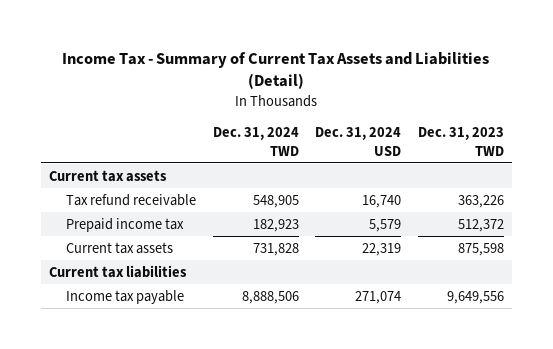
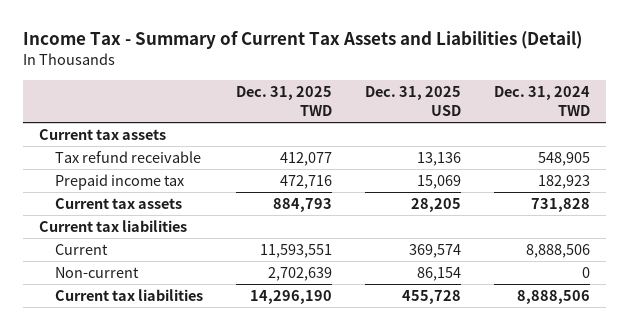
- | Dec. 31, 2024 TWD | Dec. 31, 2024 USD | Dec. 31, 2023 TWD
+ | Dec. 31, 2025 TWD | Dec. 31, 2025 USD | Dec. 31, 2024 TWD
- Income tax payable | 8,888,506 | 271,074 | 9,649,556
+ Current | 11,593,551 | 369,574 | 8,888,506
+ Non-current | 2,702,639 | 86,154 | 0
+ Current tax liabilities | 14,296,190 | 455,728 | 8,888,506

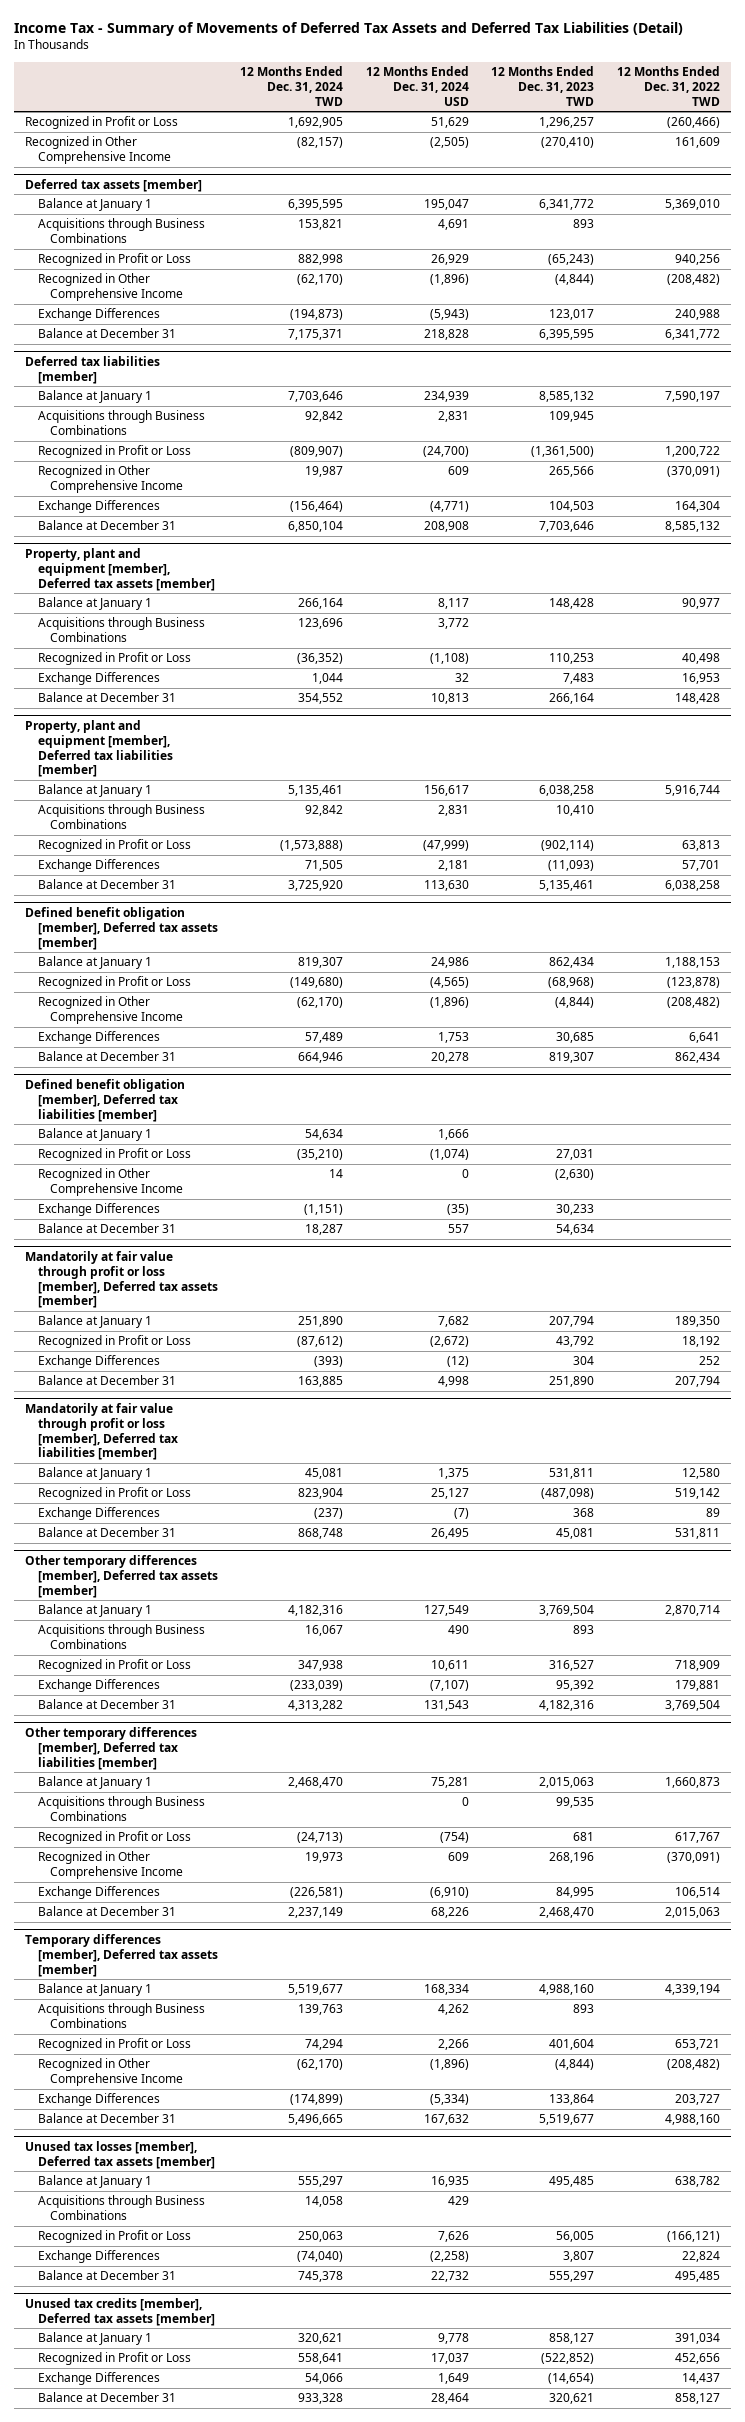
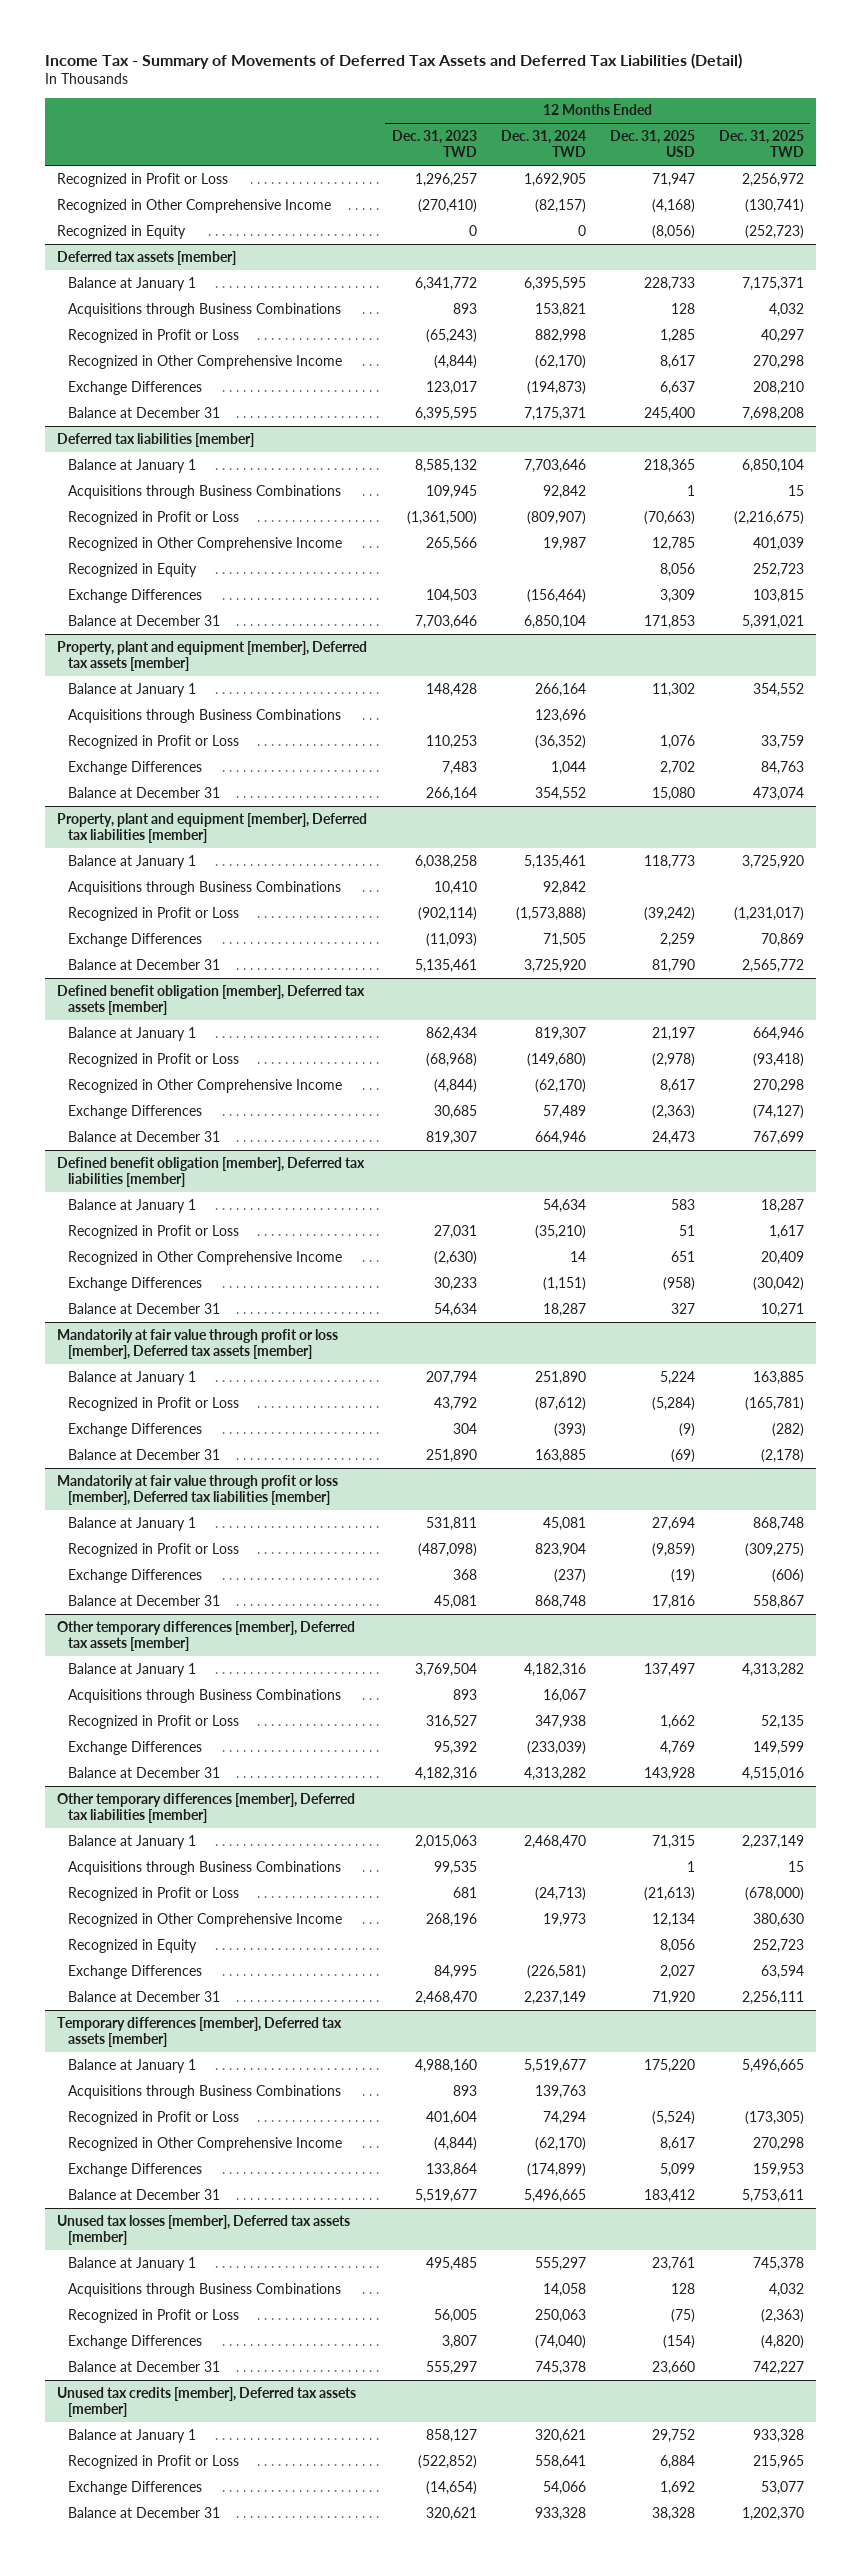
- | 12 Months Ended Dec. 31, 2024 TWD | 12 Months Ended Dec. 31, 2024 USD | 12 Months Ended Dec. 31, 2023 TWD | 12 Months Ended Dec. 31, 2022 TWD
+ | 12 Months Ended Dec. 31, 2023 TWD | 12 Months Ended Dec. 31, 2024 TWD | 12 Months Ended Dec. 31, 2025 USD | 12 Months Ended Dec. 31, 2025 TWD
+ Recognized in Equity | 0 | 0 | (8,056) | (252,723)
@ Deferred tax liabilities [member]
+ Recognized in Equity | | | 8,056 | 252,723
@ Other temporary differences [member], Deferred tax liabilities [member]
+ Recognized in Equity | | | 8,056 | 252,723

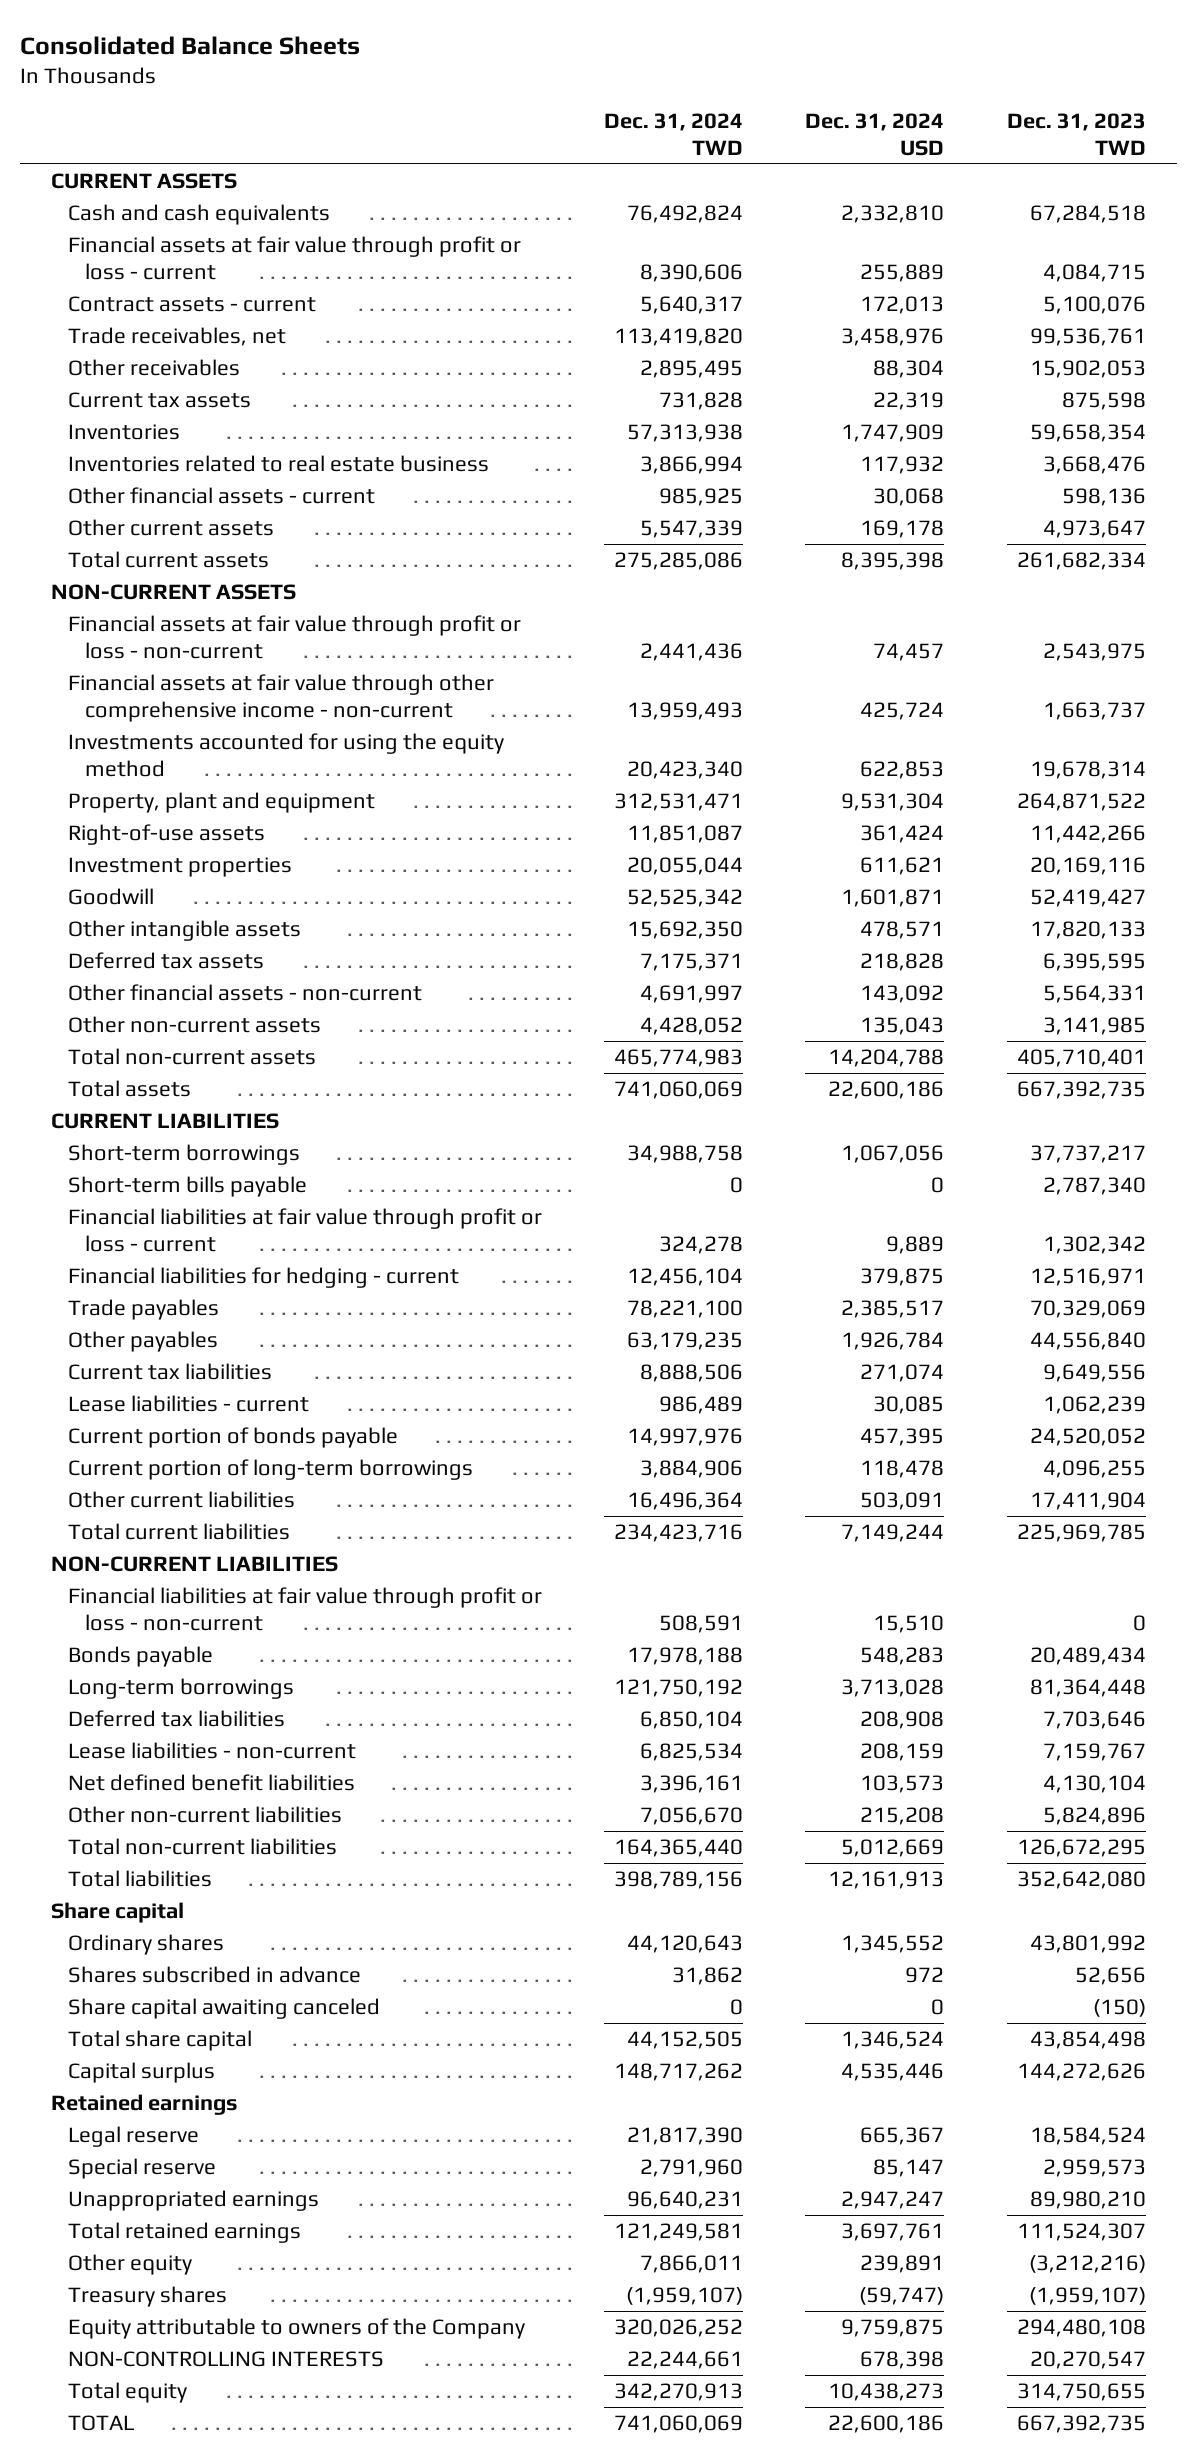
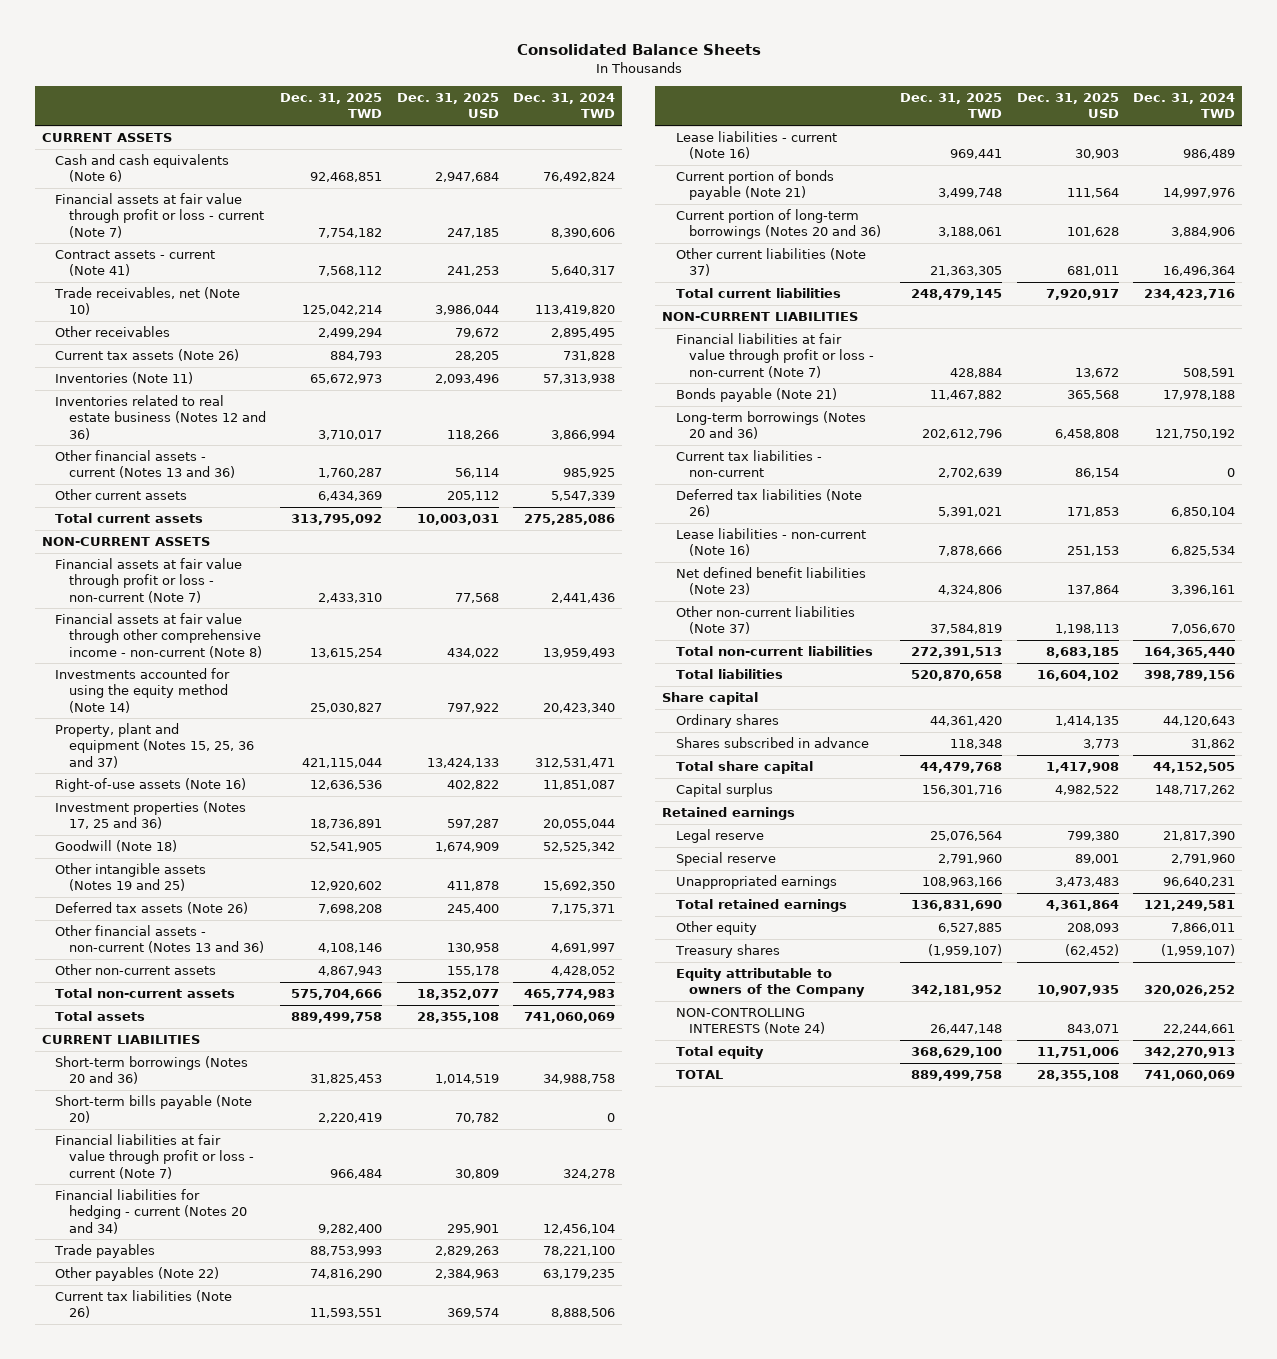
- | Dec. 31, 2024 TWD | Dec. 31, 2024 USD | Dec. 31, 2023 TWD
+ | Dec. 31, 2025 TWD | Dec. 31, 2025 USD | Dec. 31, 2024 TWD
- Cash and cash equivalents | 76,492,824 | 2,332,810 | 67,284,518
- Financial assets at fair value through profit or loss - current | 8,390,606 | 255,889 | 4,084,715
- Contract assets - current | 5,640,317 | 172,013 | 5,100,076
- Trade receivables, net | 113,419,820 | 3,458,976 | 99,536,761
+ Cash and cash equivalents (Note 6) | 92,468,851 | 2,947,684 | 76,492,824
+ Financial assets at fair value through profit or loss - current (Note 7) | 7,754,182 | 247,185 | 8,390,606
+ Contract assets - current (Note 41) | 7,568,112 | 241,253 | 5,640,317
+ Trade receivables, net (Note 10) | 125,042,214 | 3,986,044 | 113,419,820
- Current tax assets | 731,828 | 22,319 | 875,598
- Inventories | 57,313,938 | 1,747,909 | 59,658,354
- Inventories related to real estate business | 3,866,994 | 117,932 | 3,668,476
- Other financial assets - current | 985,925 | 30,068 | 598,136
+ Current tax assets (Note 26) | 884,793 | 28,205 | 731,828
+ Inventories (Note 11) | 65,672,973 | 2,093,496 | 57,313,938
+ Inventories related to real estate business (Notes 12 and 36) | 3,710,017 | 118,266 | 3,866,994
+ Other financial assets - current (Notes 13 and 36) | 1,760,287 | 56,114 | 985,925
- Financial assets at fair value through profit or loss - non-current | 2,441,436 | 74,457 | 2,543,975
- Financial assets at fair value through other comprehensive income - non-current | 13,959,493 | 425,724 | 1,663,737
- Investments accounted for using the equity method | 20,423,340 | 622,853 | 19,678,314
- Property, plant and equipment | 312,531,471 | 9,531,304 | 264,871,522
- Right-of-use assets | 11,851,087 | 361,424 | 11,442,266
- Investment properties | 20,055,044 | 611,621 | 20,169,116
- Goodwill | 52,525,342 | 1,601,871 | 52,419,427
- Other intangible assets | 15,692,350 | 478,571 | 17,820,133
- Deferred tax assets | 7,175,371 | 218,828 | 6,395,595
- Other financial assets - non-current | 4,691,997 | 143,092 | 5,564,331
+ Financial assets at fair value through profit or loss - non-current (Note 7) | 2,433,310 | 77,568 | 2,441,436
+ Financial assets at fair value through other comprehensive income - non-current (Note 8) | 13,615,254 | 434,022 | 13,959,493
+ Investments accounted for using the equity method (Note 14) | 25,030,827 | 797,922 | 20,423,340
+ Property, plant and equipment (Notes 15, 25, 36 and 37) | 421,115,044 | 13,424,133 | 312,531,471
+ Right-of-use assets (Note 16) | 12,636,536 | 402,822 | 11,851,087
+ Investment properties (Notes 17, 25 and 36) | 18,736,891 | 597,287 | 20,055,044
+ Goodwill (Note 18) | 52,541,905 | 1,674,909 | 52,525,342
+ Other intangible assets (Notes 19 and 25) | 12,920,602 | 411,878 | 15,692,350
+ Deferred tax assets (Note 26) | 7,698,208 | 245,400 | 7,175,371
+ Other financial assets - non-current (Notes 13 and 36) | 4,108,146 | 130,958 | 4,691,997
- Short-term borrowings | 34,988,758 | 1,067,056 | 37,737,217
- Short-term bills payable | 0 | 0 | 2,787,340
- Financial liabilities at fair value through profit or loss - current | 324,278 | 9,889 | 1,302,342
- Financial liabilities for hedging - current | 12,456,104 | 379,875 | 12,516,971
+ Short-term borrowings (Notes 20 and 36) | 31,825,453 | 1,014,519 | 34,988,758
+ Short-term bills payable (Note 20) | 2,220,419 | 70,782 | 0
+ Financial liabilities at fair value through profit or loss - current (Note 7) | 966,484 | 30,809 | 324,278
+ Financial liabilities for hedging - current (Notes 20 and 34) | 9,282,400 | 295,901 | 12,456,104
- Other payables | 63,179,235 | 1,926,784 | 44,556,840
- Current tax liabilities | 8,888,506 | 271,074 | 9,649,556
- Lease liabilities - current | 986,489 | 30,085 | 1,062,239
- Current portion of bonds payable | 14,997,976 | 457,395 | 24,520,052
- Current portion of long-term borrowings | 3,884,906 | 118,478 | 4,096,255
- Other current liabilities | 16,496,364 | 503,091 | 17,411,904
+ Other payables (Note 22) | 74,816,290 | 2,384,963 | 63,179,235
+ Current tax liabilities (Note 26) | 11,593,551 | 369,574 | 8,888,506
+ Lease liabilities - current (Note 16) | 969,441 | 30,903 | 986,489
+ Current portion of bonds payable (Note 21) | 3,499,748 | 111,564 | 14,997,976
+ Current portion of long-term borrowings (Notes 20 and 36) | 3,188,061 | 101,628 | 3,884,906
+ Other current liabilities (Note 37) | 21,363,305 | 681,011 | 16,496,364
- Financial liabilities at fair value through profit or loss - non-current | 508,591 | 15,510 | 0
- Bonds payable | 17,978,188 | 548,283 | 20,489,434
- Long-term borrowings | 121,750,192 | 3,713,028 | 81,364,448
- Deferred tax liabilities | 6,850,104 | 208,908 | 7,703,646
- Lease liabilities - non-current | 6,825,534 | 208,159 | 7,159,767
- Net defined benefit liabilities | 3,396,161 | 103,573 | 4,130,104
- Other non-current liabilities | 7,056,670 | 215,208 | 5,824,896
+ Financial liabilities at fair value through profit or loss - non-current (Note 7) | 428,884 | 13,672 | 508,591
+ Bonds payable (Note 21) | 11,467,882 | 365,568 | 17,978,188
+ Long-term borrowings (Notes 20 and 36) | 202,612,796 | 6,458,808 | 121,750,192
+ Current tax liabilities - non-current | 2,702,639 | 86,154 | 0
+ Deferred tax liabilities (Note 26) | 5,391,021 | 171,853 | 6,850,104
+ Lease liabilities - non-current (Note 16) | 7,878,666 | 251,153 | 6,825,534
+ Net defined benefit liabilities (Note 23) | 4,324,806 | 137,864 | 3,396,161
+ Other non-current liabilities (Note 37) | 37,584,819 | 1,198,113 | 7,056,670
- Share capital awaiting canceled | 0 | 0 | (150)
- NON-CONTROLLING INTERESTS | 22,244,661 | 678,398 | 20,270,547
+ NON-CONTROLLING INTERESTS (Note 24) | 26,447,148 | 843,071 | 22,244,661

